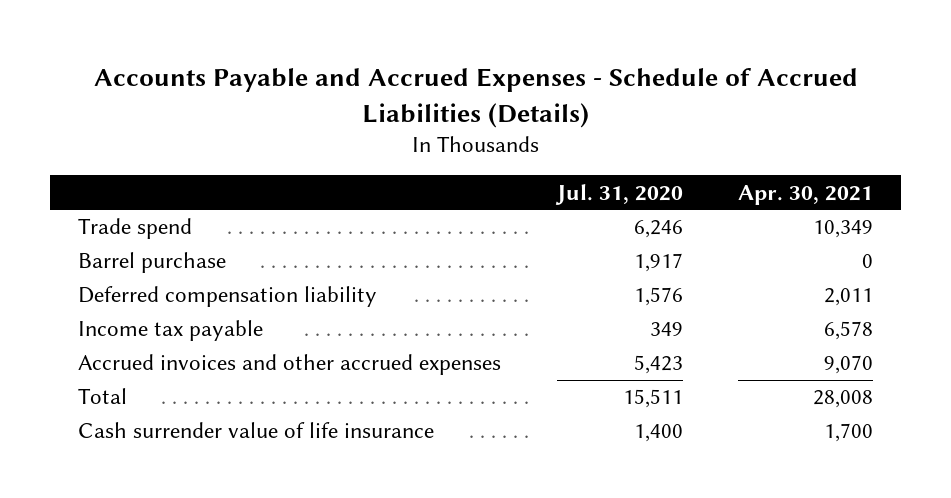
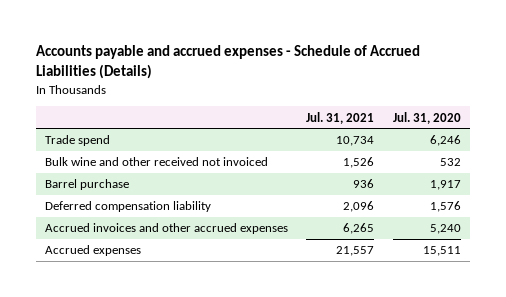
- Accounts Payable and Accrued Expenses - Schedule of Accrued Liabilities (Details)
+ Accounts payable and accrued expenses - Schedule of Accrued Liabilities (Details)
- | Jul. 31, 2020 | Apr. 30, 2021
+ | Jul. 31, 2021 | Jul. 31, 2020
+ Bulk wine and other received not invoiced | 1,526 | 532
- Income tax payable | 349 | 6,578
- Accrued invoices and other accrued expenses | 5,423 | 9,070
- Total | 15,511 | 28,008
- Cash surrender value of life insurance | 1,400 | 1,700
+ Accrued invoices and other accrued expenses | 6,265 | 5,240
+ Accrued expenses | 21,557 | 15,511

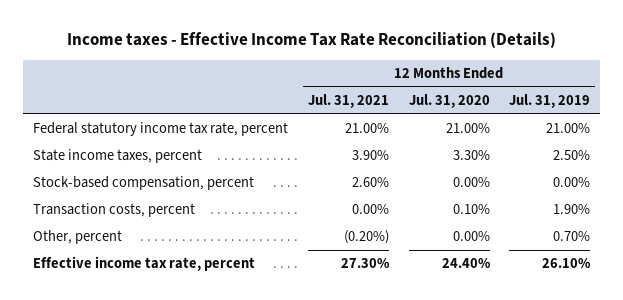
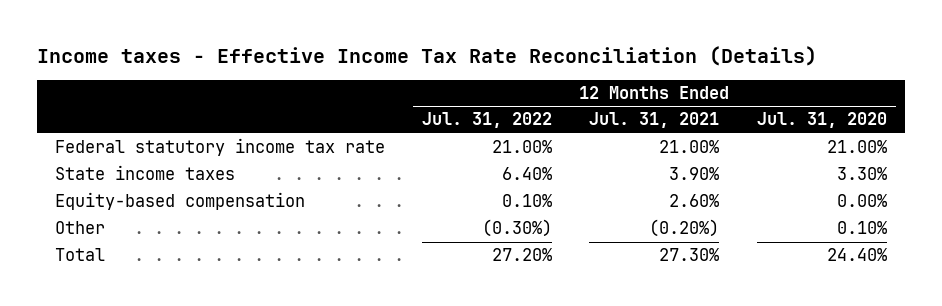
- | 12 Months Ended Jul. 31, 2021 | 12 Months Ended Jul. 31, 2020 | 12 Months Ended Jul. 31, 2019
+ | 12 Months Ended Jul. 31, 2022 | 12 Months Ended Jul. 31, 2021 | 12 Months Ended Jul. 31, 2020
- Federal statutory income tax rate, percent | 21.00% | 21.00% | 21.00%
- State income taxes, percent | 3.90% | 3.30% | 2.50%
- Stock-based compensation, percent | 2.60% | 0.00% | 0.00%
- Transaction costs, percent | 0.00% | 0.10% | 1.90%
- Other, percent | (0.20%) | 0.00% | 0.70%
- Effective income tax rate, percent | 27.30% | 24.40% | 26.10%
+ Federal statutory income tax rate | 21.00% | 21.00% | 21.00%
+ State income taxes | 6.40% | 3.90% | 3.30%
+ Equity-based compensation | 0.10% | 2.60% | 0.00%
+ Other | (0.30%) | (0.20%) | 0.10%
+ Total | 27.20% | 27.30% | 24.40%

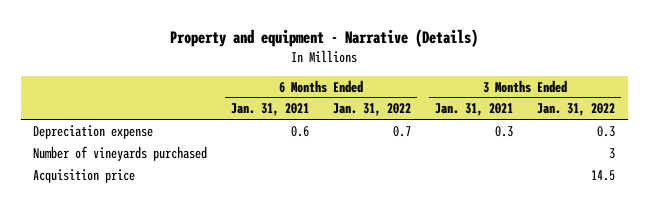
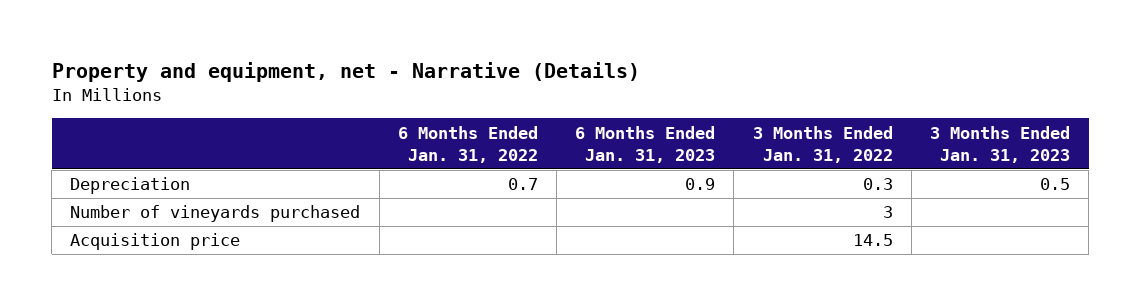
- Property and equipment - Narrative (Details)
+ Property and equipment, net - Narrative (Details)
- | 6 Months Ended Jan. 31, 2021 | 6 Months Ended Jan. 31, 2022 | 3 Months Ended Jan. 31, 2021 | 3 Months Ended Jan. 31, 2022
+ | 6 Months Ended Jan. 31, 2022 | 6 Months Ended Jan. 31, 2023 | 3 Months Ended Jan. 31, 2022 | 3 Months Ended Jan. 31, 2023
- Depreciation expense | 0.6 | 0.7 | 0.3 | 0.3
+ Depreciation | 0.7 | 0.9 | 0.3 | 0.5

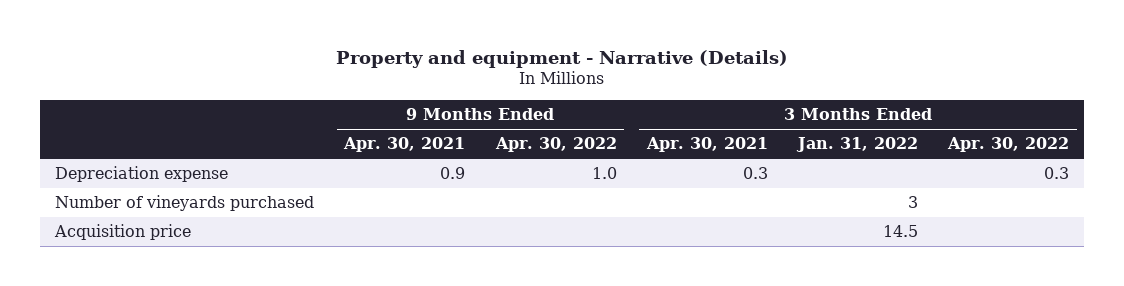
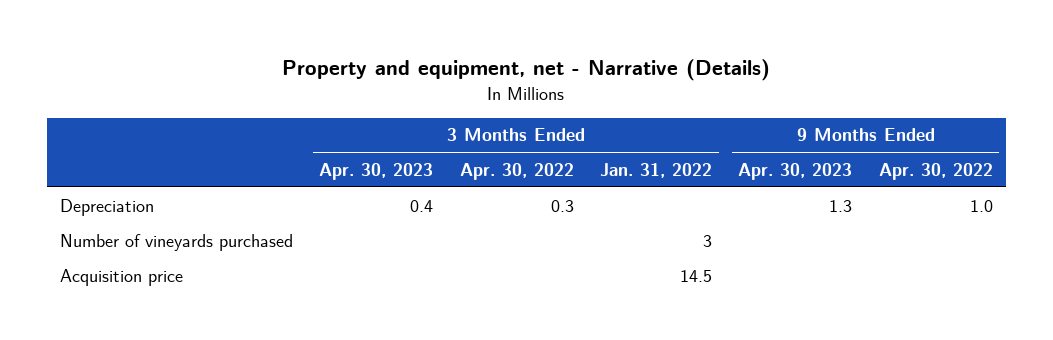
- Property and equipment - Narrative (Details)
+ Property and equipment, net - Narrative (Details)
- | 9 Months Ended Apr. 30, 2021 | 9 Months Ended Apr. 30, 2022 | 3 Months Ended Apr. 30, 2021 | 3 Months Ended Jan. 31, 2022 | 3 Months Ended Apr. 30, 2022
+ | 3 Months Ended Apr. 30, 2023 | 3 Months Ended Apr. 30, 2022 | 3 Months Ended Jan. 31, 2022 | 9 Months Ended Apr. 30, 2023 | 9 Months Ended Apr. 30, 2022
- Depreciation expense | 0.9 | 1.0 | 0.3 | | 0.3
+ Depreciation | 0.4 | 0.3 | | 1.3 | 1.0

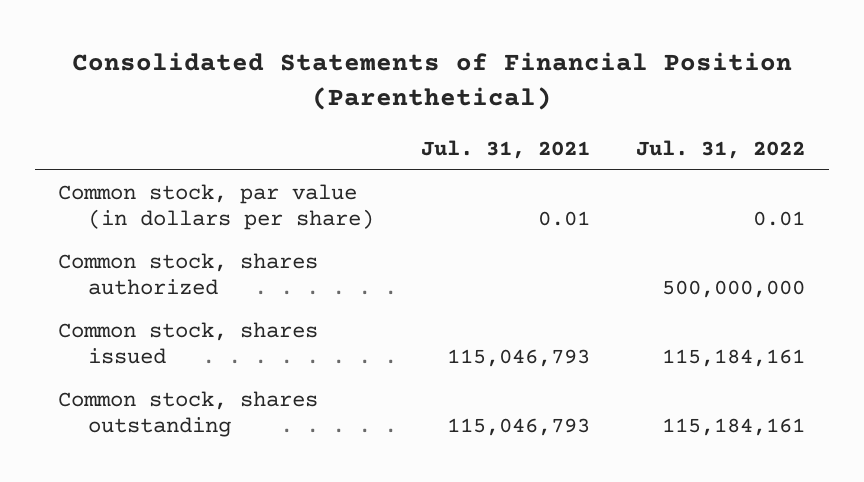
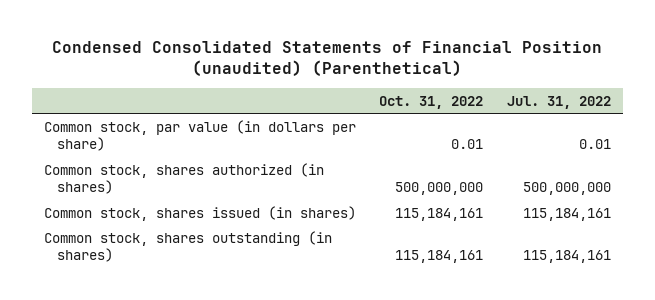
- Consolidated Statements of Financial Position (Parenthetical)
+ Condensed Consolidated Statements of Financial Position (unaudited) (Parenthetical)
- | Jul. 31, 2021 | Jul. 31, 2022
+ | Oct. 31, 2022 | Jul. 31, 2022
- Common stock, shares authorized | | 500,000,000
- Common stock, shares issued | 115,046,793 | 115,184,161
- Common stock, shares outstanding | 115,046,793 | 115,184,161
+ Common stock, shares authorized (in shares) | 500,000,000 | 500,000,000
+ Common stock, shares issued (in shares) | 115,184,161 | 115,184,161
+ Common stock, shares outstanding (in shares) | 115,184,161 | 115,184,161

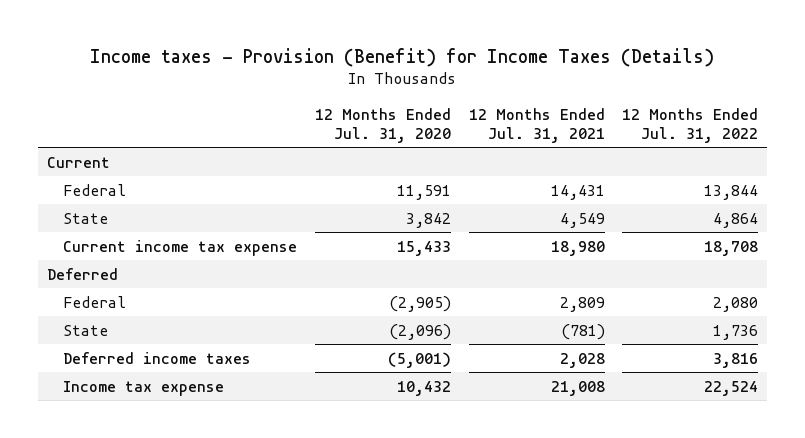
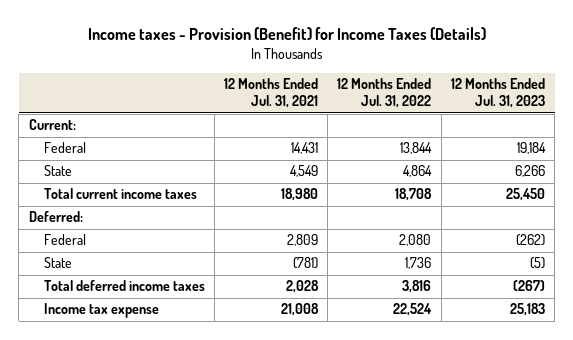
- | 12 Months Ended Jul. 31, 2020 | 12 Months Ended Jul. 31, 2021 | 12 Months Ended Jul. 31, 2022
+ | 12 Months Ended Jul. 31, 2021 | 12 Months Ended Jul. 31, 2022 | 12 Months Ended Jul. 31, 2023
- Current
+ Current:
- Current income tax expense | 15,433 | 18,980 | 18,708
- Deferred
+ Total current income taxes | 18,980 | 18,708 | 25,450
+ Deferred:
- Deferred income taxes | (5,001) | 2,028 | 3,816
+ Total deferred income taxes | 2,028 | 3,816 | (267)

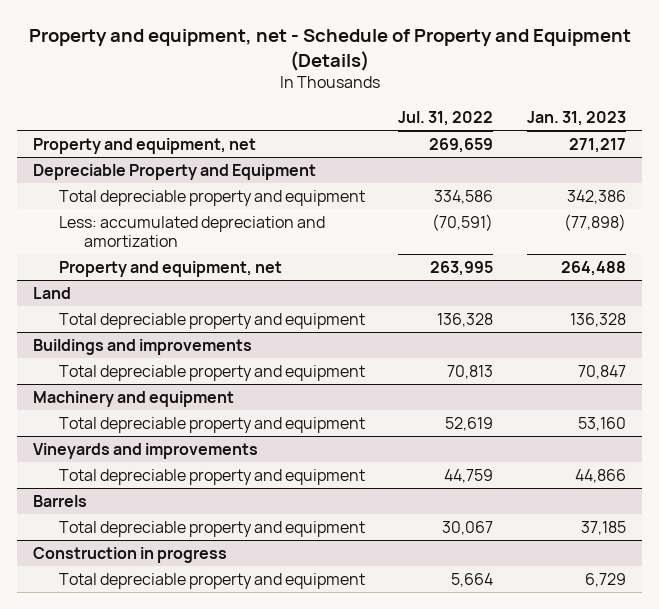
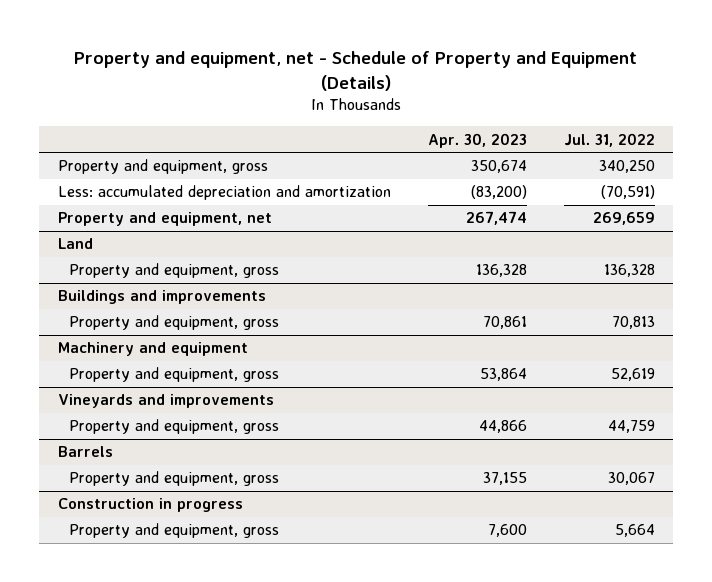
- | Jul. 31, 2022 | Jan. 31, 2023
+ | Apr. 30, 2023 | Jul. 31, 2022
- Depreciable Property and Equipment
- Total depreciable property and equipment | 334,586 | 342,386
+ Property and equipment, gross | 350,674 | 340,250
- Property and equipment, net | 263,995 | 264,488
moved down: Property and equipment, net | 267,474 | 269,659
@ Land
- Total depreciable property and equipment | 136,328 | 136,328
+ Property and equipment, gross | 136,328 | 136,328
@ Buildings and improvements
- Total depreciable property and equipment | 70,813 | 70,847
+ Property and equipment, gross | 70,861 | 70,813
@ Machinery and equipment
- Total depreciable property and equipment | 52,619 | 53,160
+ Property and equipment, gross | 53,864 | 52,619
@ Vineyards and improvements
- Total depreciable property and equipment | 44,759 | 44,866
+ Property and equipment, gross | 44,866 | 44,759
@ Barrels
- Total depreciable property and equipment | 30,067 | 37,185
+ Property and equipment, gross | 37,155 | 30,067
@ Construction in progress
- Total depreciable property and equipment | 5,664 | 6,729
+ Property and equipment, gross | 7,600 | 5,664

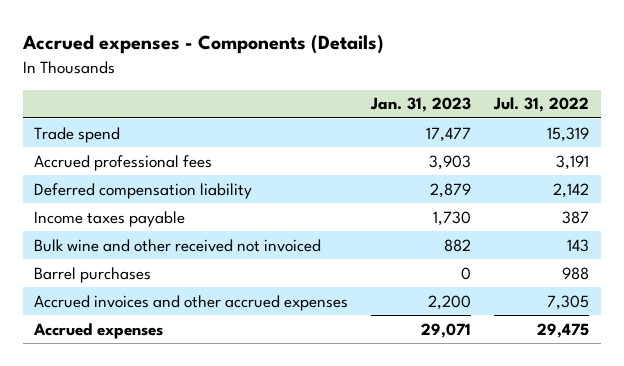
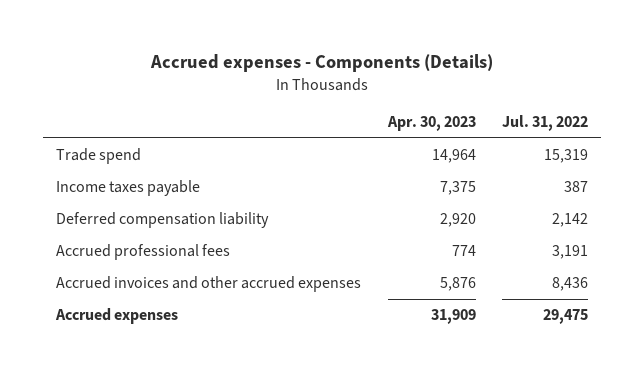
- | Jan. 31, 2023 | Jul. 31, 2022
+ | Apr. 30, 2023 | Jul. 31, 2022
- Bulk wine and other received not invoiced | 882 | 143
- Barrel purchases | 0 | 988
- Accrued invoices and other accrued expenses | 2,200 | 7,305
moved down: Deferred compensation liability | 2,920 | 2,142
moved down: Accrued professional fees | 774 | 3,191
+ Accrued invoices and other accrued expenses | 5,876 | 8,436

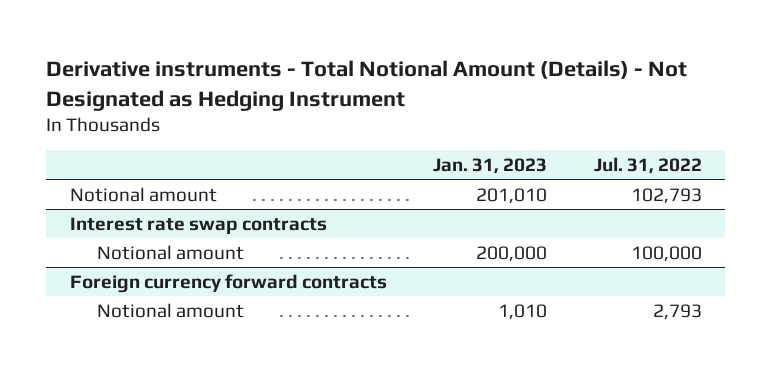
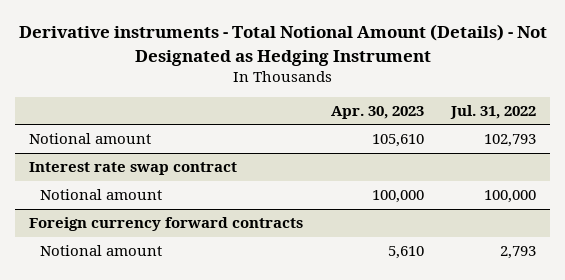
- | Jan. 31, 2023 | Jul. 31, 2022
+ | Apr. 30, 2023 | Jul. 31, 2022
- Interest rate swap contracts
+ Interest rate swap contract

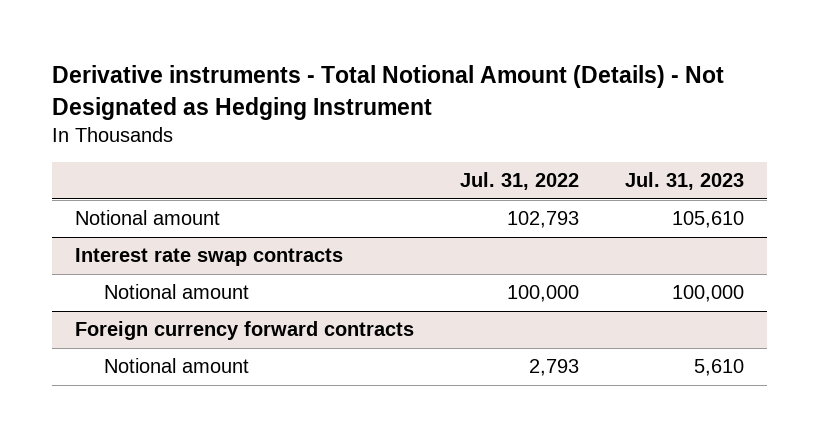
- | Apr. 30, 2023 | Jul. 31, 2022
+ | Jul. 31, 2022 | Jul. 31, 2023
- Interest rate swap contract
+ Interest rate swap contracts

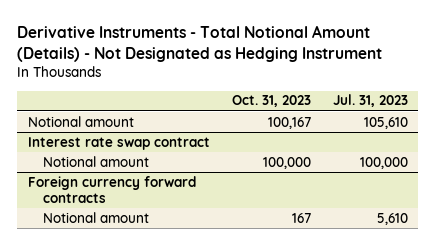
- Derivative instruments - Total Notional Amount (Details) - Not Designated as Hedging Instrument
+ Derivative Instruments - Total Notional Amount (Details) - Not Designated as Hedging Instrument
- | Jul. 31, 2022 | Jul. 31, 2023
+ | Oct. 31, 2023 | Jul. 31, 2023
- Interest rate swap contracts
+ Interest rate swap contract

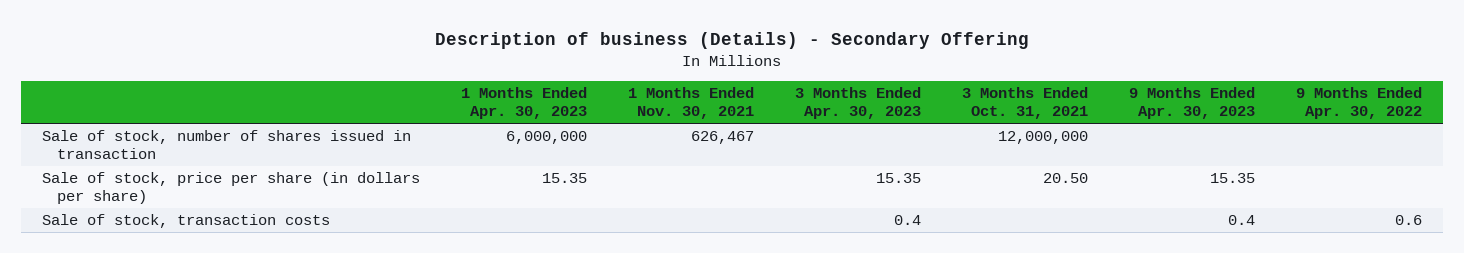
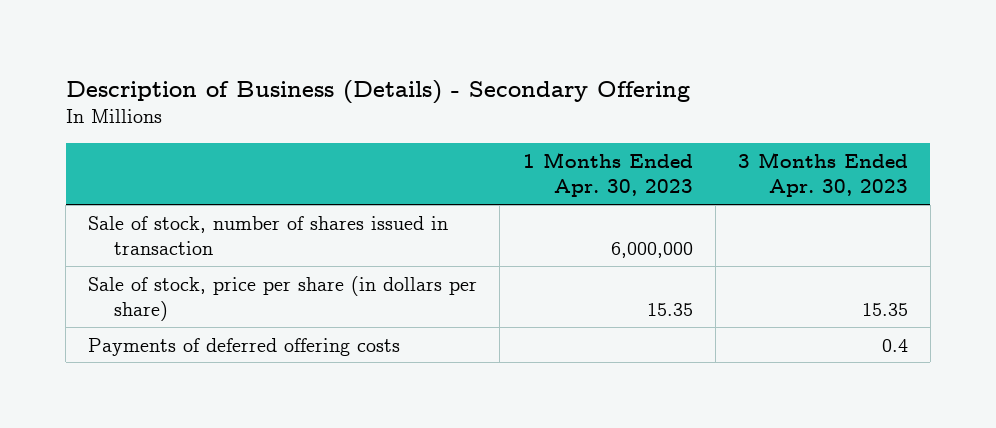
- Description of business (Details) - Secondary Offering
+ Description of Business (Details) - Secondary Offering
- | 1 Months Ended Apr. 30, 2023 | 1 Months Ended Nov. 30, 2021 | 3 Months Ended Apr. 30, 2023 | 3 Months Ended Oct. 31, 2021 | 9 Months Ended Apr. 30, 2023 | 9 Months Ended Apr. 30, 2022
+ | 1 Months Ended Apr. 30, 2023 | 3 Months Ended Apr. 30, 2023
- Sale of stock, transaction costs | | | 0.4 | | 0.4 | 0.6
+ Payments of deferred offering costs | | 0.4

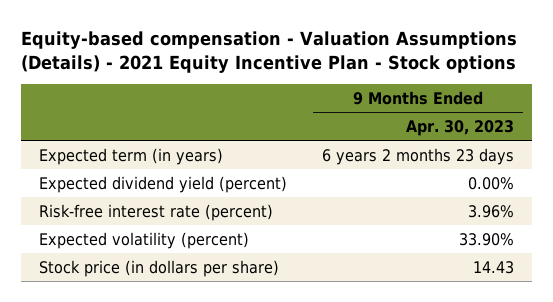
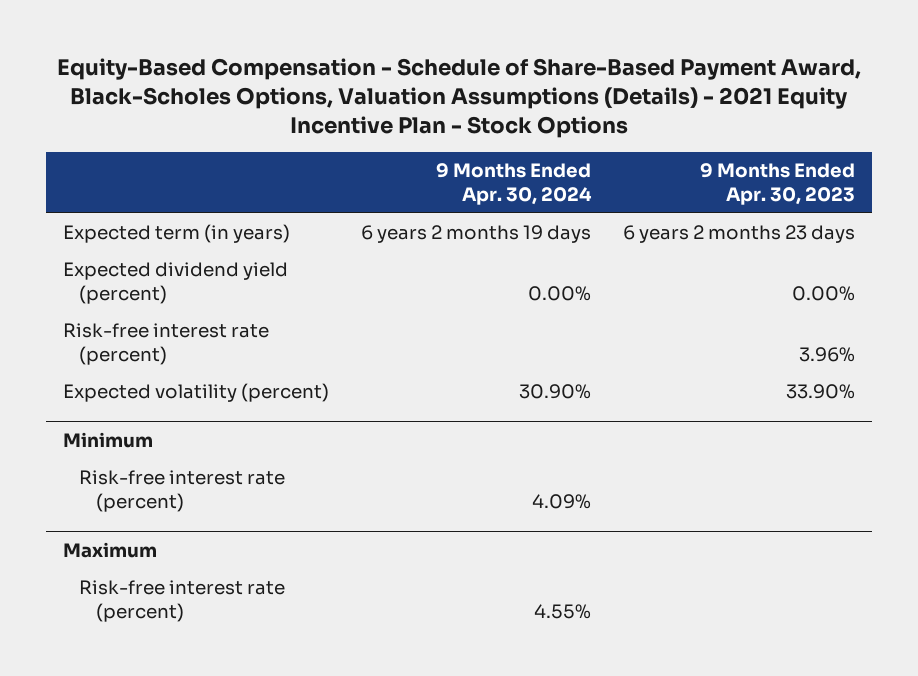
- Equity-based compensation - Valuation Assumptions (Details) - 2021 Equity Incentive Plan - Stock options
+ Equity-Based Compensation - Schedule of Share-Based Payment Award, Black-Scholes Options, Valuation Assumptions (Details) - 2021 Equity Incentive Plan - Stock Options
- | 9 Months Ended Apr. 30, 2023
+ | 9 Months Ended Apr. 30, 2024 | 9 Months Ended Apr. 30, 2023
- Stock price (in dollars per share) | 14.43
+ Minimum
+ Risk-free interest rate (percent) | 4.09% |
+ Maximum
+ Risk-free interest rate (percent) | 4.55% |

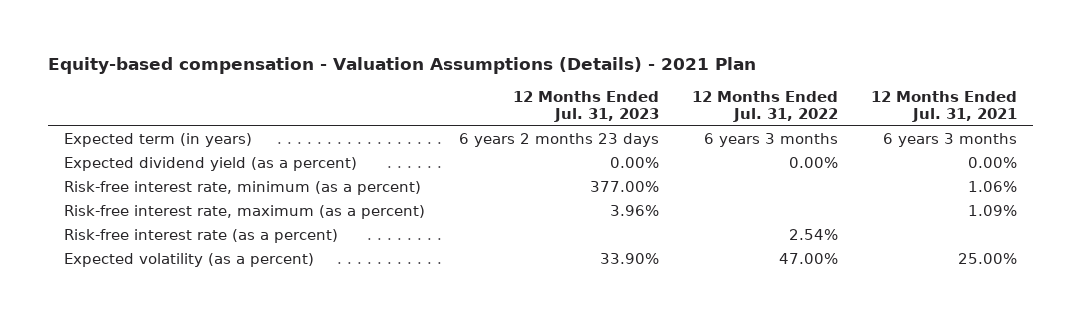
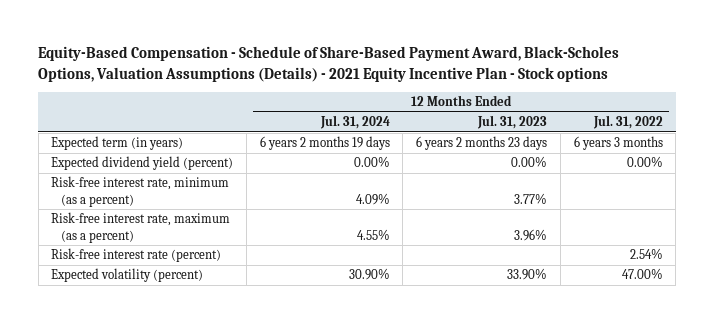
- Equity-based compensation - Valuation Assumptions (Details) - 2021 Plan
+ Equity-Based Compensation - Schedule of Share-Based Payment Award, Black-Scholes Options, Valuation Assumptions (Details) - 2021 Equity Incentive Plan - Stock options
- | 12 Months Ended Jul. 31, 2023 | 12 Months Ended Jul. 31, 2022 | 12 Months Ended Jul. 31, 2021
+ | 12 Months Ended Jul. 31, 2024 | 12 Months Ended Jul. 31, 2023 | 12 Months Ended Jul. 31, 2022
- Expected dividend yield (as a percent) | 0.00% | 0.00% | 0.00%
- Risk-free interest rate, minimum (as a percent) | 377.00% | | 1.06%
+ Expected dividend yield (percent) | 0.00% | 0.00% | 0.00%
+ Risk-free interest rate, minimum (as a percent) | 4.09% | 3.77% |
- Risk-free interest rate (as a percent) | | 2.54% |
- Expected volatility (as a percent) | 33.90% | 47.00% | 25.00%
+ Risk-free interest rate (percent) | | | 2.54%
+ Expected volatility (percent) | 30.90% | 33.90% | 47.00%

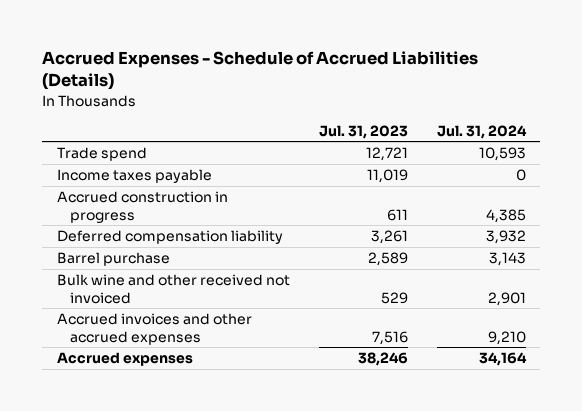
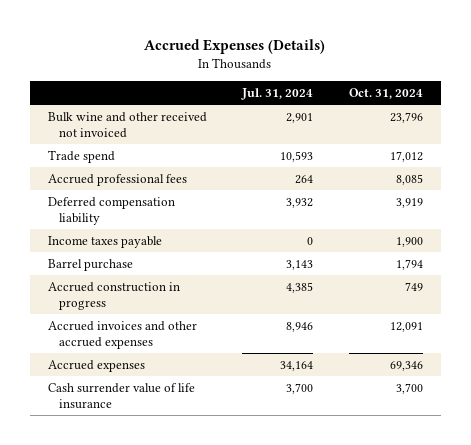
- Accrued Expenses - Schedule of Accrued Liabilities (Details)
+ Accrued Expenses (Details)
- | Jul. 31, 2023 | Jul. 31, 2024
+ | Jul. 31, 2024 | Oct. 31, 2024
moved up: Bulk wine and other received not invoiced | 2,901 | 23,796
+ Accrued professional fees | 264 | 8,085
moved down: Income taxes payable | 0 | 1,900
- Accrued invoices and other accrued expenses | 7,516 | 9,210
moved down: Accrued construction in progress | 4,385 | 749
+ Accrued invoices and other accrued expenses | 8,946 | 12,091
+ Cash surrender value of life insurance | 3,700 | 3,700

